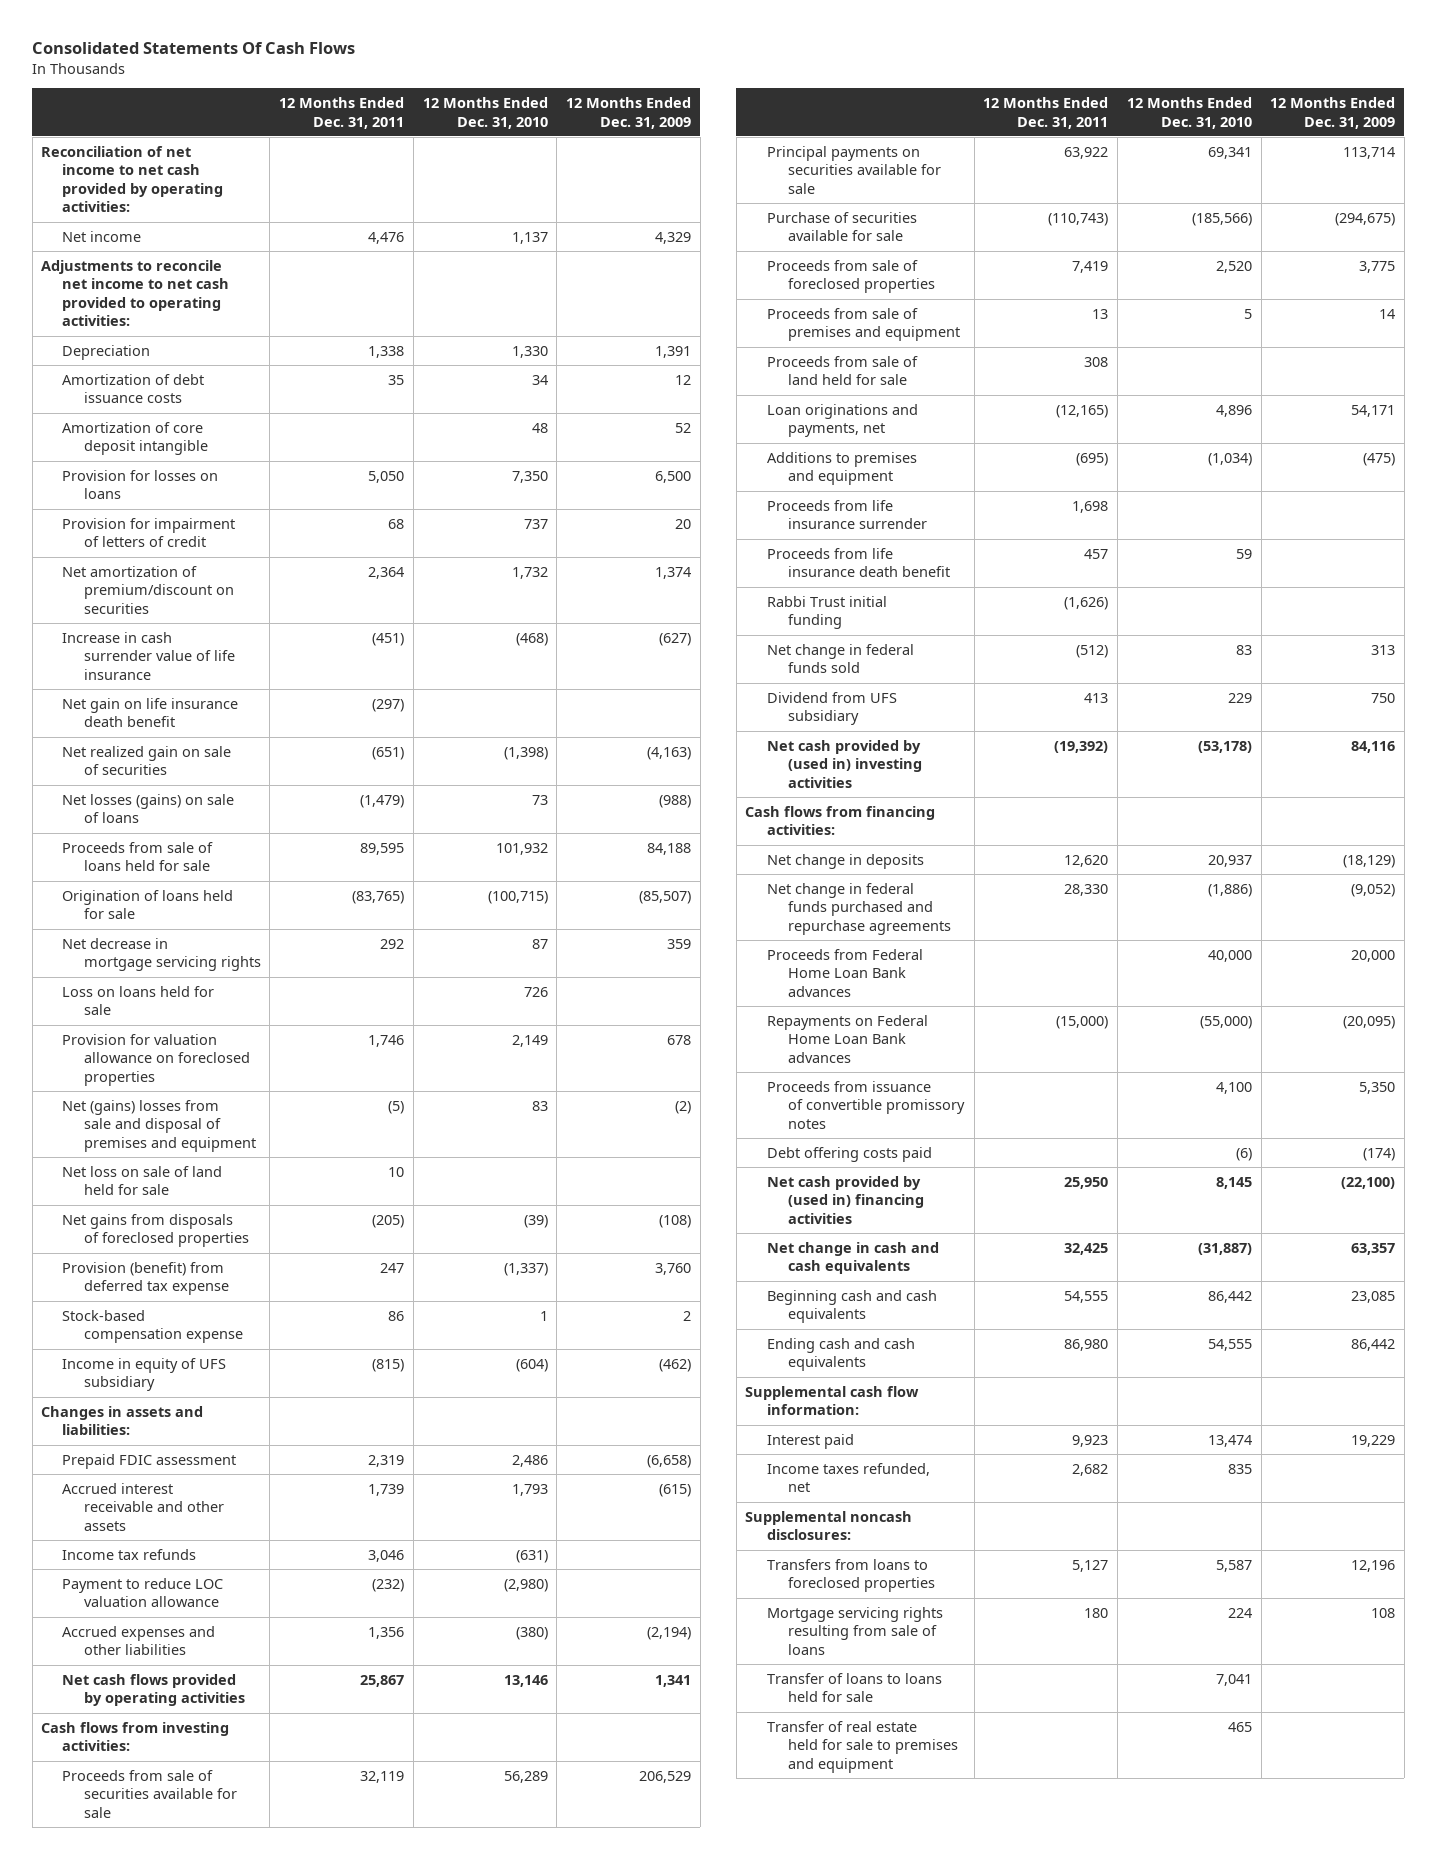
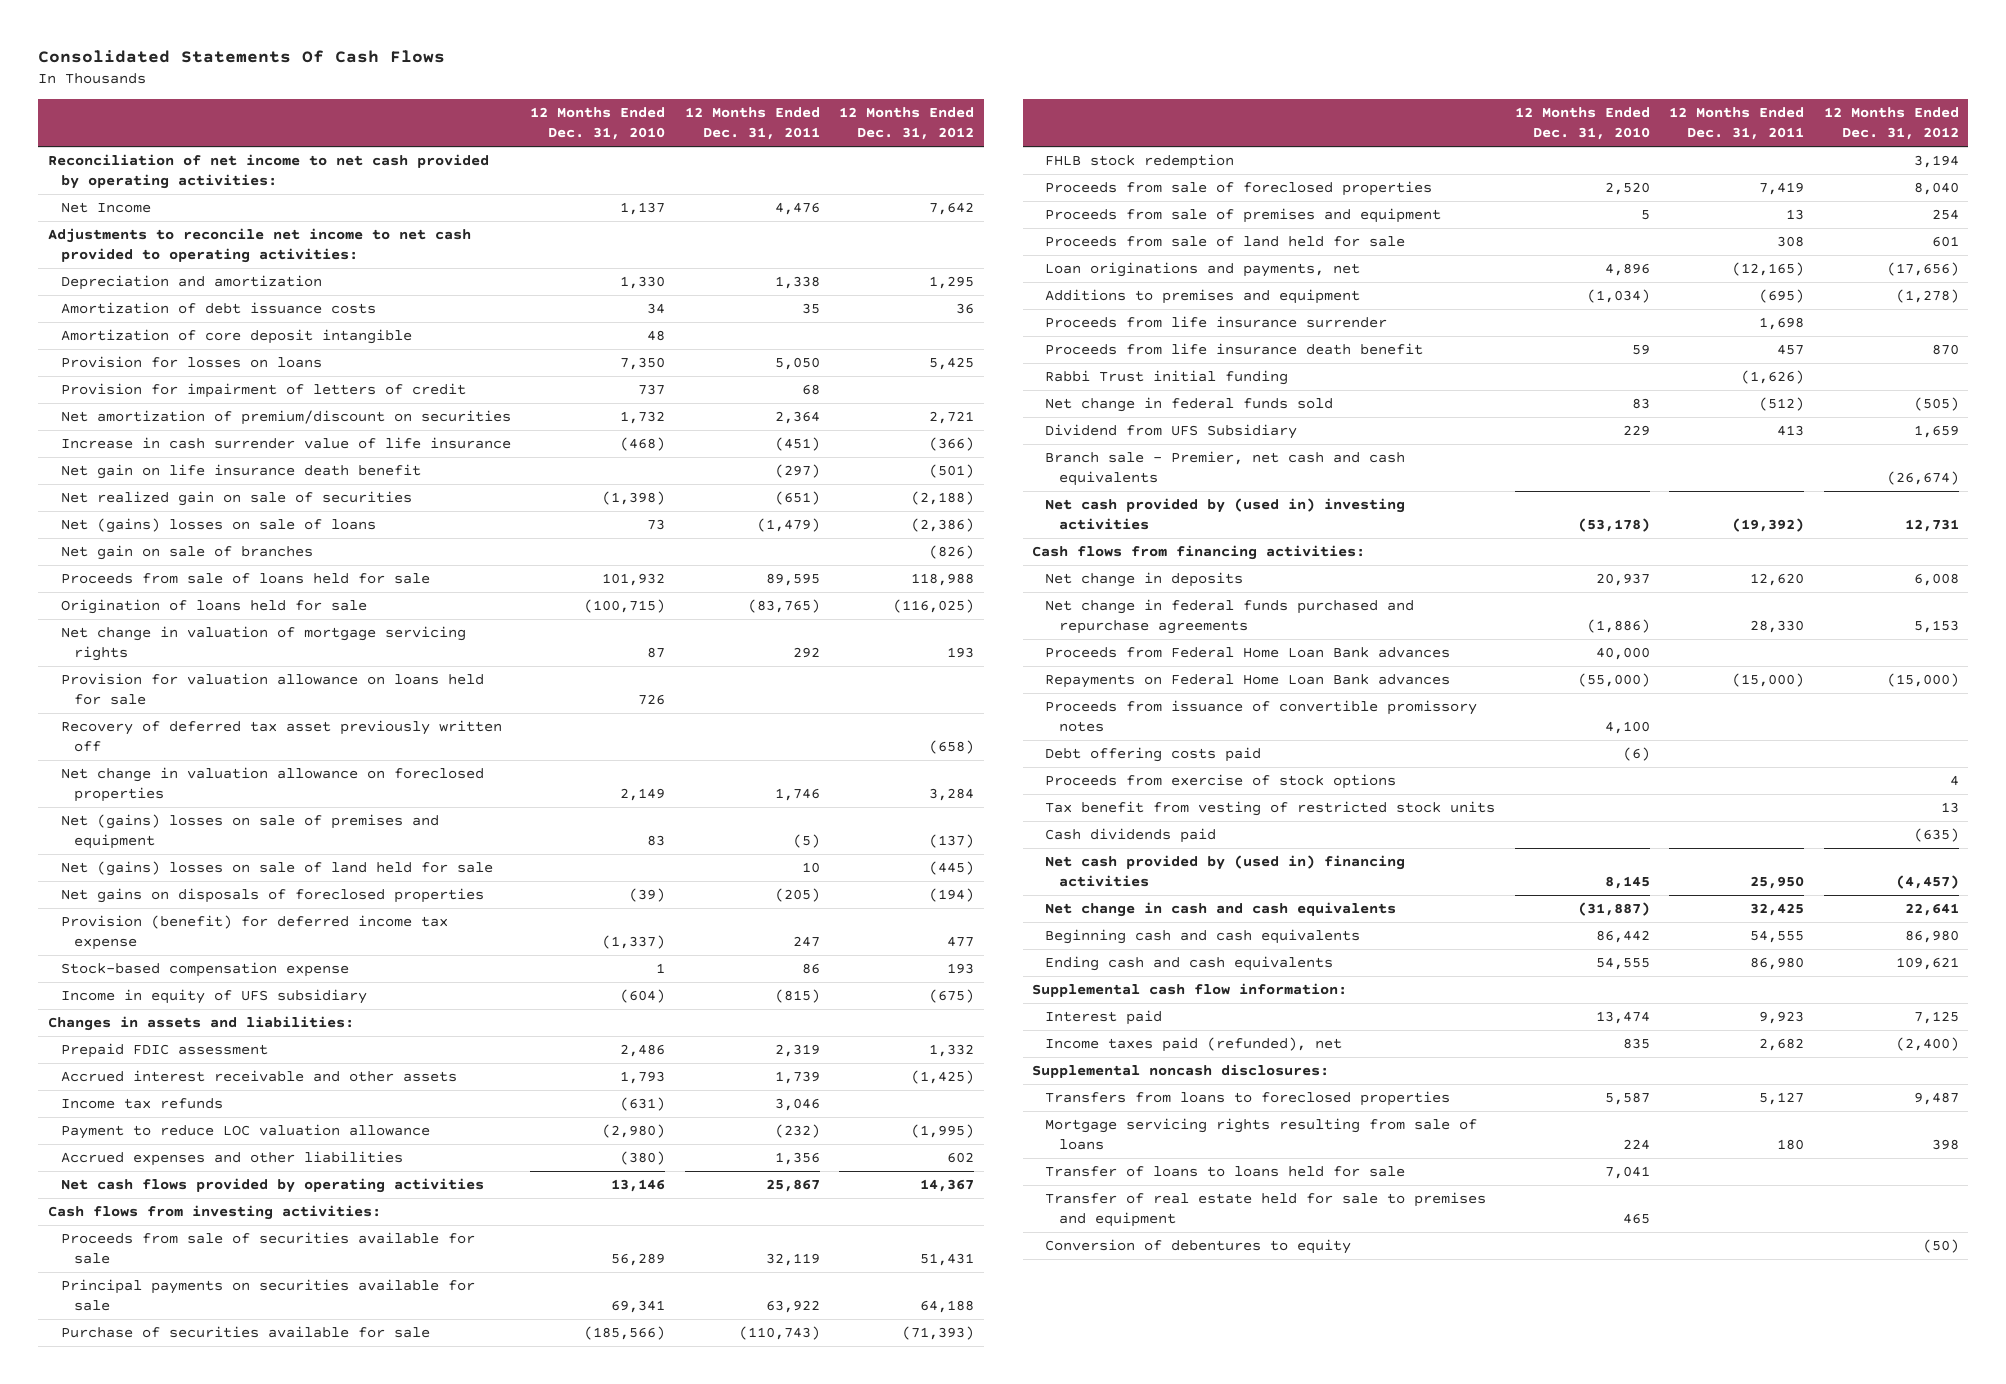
- | 12 Months Ended Dec. 31, 2011 | 12 Months Ended Dec. 31, 2010 | 12 Months Ended Dec. 31, 2009
+ | 12 Months Ended Dec. 31, 2010 | 12 Months Ended Dec. 31, 2011 | 12 Months Ended Dec. 31, 2012
- Net income | 4,476 | 1,137 | 4,329
+ Net Income | 1,137 | 4,476 | 7,642
- Depreciation | 1,338 | 1,330 | 1,391
+ Depreciation and amortization | 1,330 | 1,338 | 1,295
- Net losses (gains) on sale of loans | (1,479) | 73 | (988)
+ Net (gains) losses on sale of loans | 73 | (1,479) | (2,386)
+ Net gain on sale of branches | | | (826)
- Net decrease in mortgage servicing rights | 292 | 87 | 359
- Loss on loans held for sale | | 726 |
- Provision for valuation allowance on foreclosed properties | 1,746 | 2,149 | 678
- Net (gains) losses from sale and disposal of premises and equipment | (5) | 83 | (2)
- Net loss on sale of land held for sale | 10 | |
- Net gains from disposals of foreclosed properties | (205) | (39) | (108)
- Provision (benefit) from deferred tax expense | 247 | (1,337) | 3,760
+ Net change in valuation of mortgage servicing rights | 87 | 292 | 193
+ Provision for valuation allowance on loans held for sale | 726 | |
+ Recovery of deferred tax asset previously written off | | | (658)
+ Net change in valuation allowance on foreclosed properties | 2,149 | 1,746 | 3,284
+ Net (gains) losses on sale of premises and equipment | 83 | (5) | (137)
+ Net (gains) losses on sale of land held for sale | | 10 | (445)
+ Net gains on disposals of foreclosed properties | (39) | (205) | (194)
+ Provision (benefit) for deferred income tax expense | (1,337) | 247 | 477
+ FHLB stock redemption | | | 3,194
- Dividend from UFS subsidiary | 413 | 229 | 750
+ Dividend from UFS Subsidiary | 229 | 413 | 1,659
+ Branch sale - Premier, net cash and cash equivalents | | | (26,674)
+ Proceeds from exercise of stock options | | | 4
+ Tax benefit from vesting of restricted stock units | | | 13
+ Cash dividends paid | | | (635)
- Income taxes refunded, net | 2,682 | 835 |
+ Income taxes paid (refunded), net | 835 | 2,682 | (2,400)
+ Conversion of debentures to equity | | | (50)

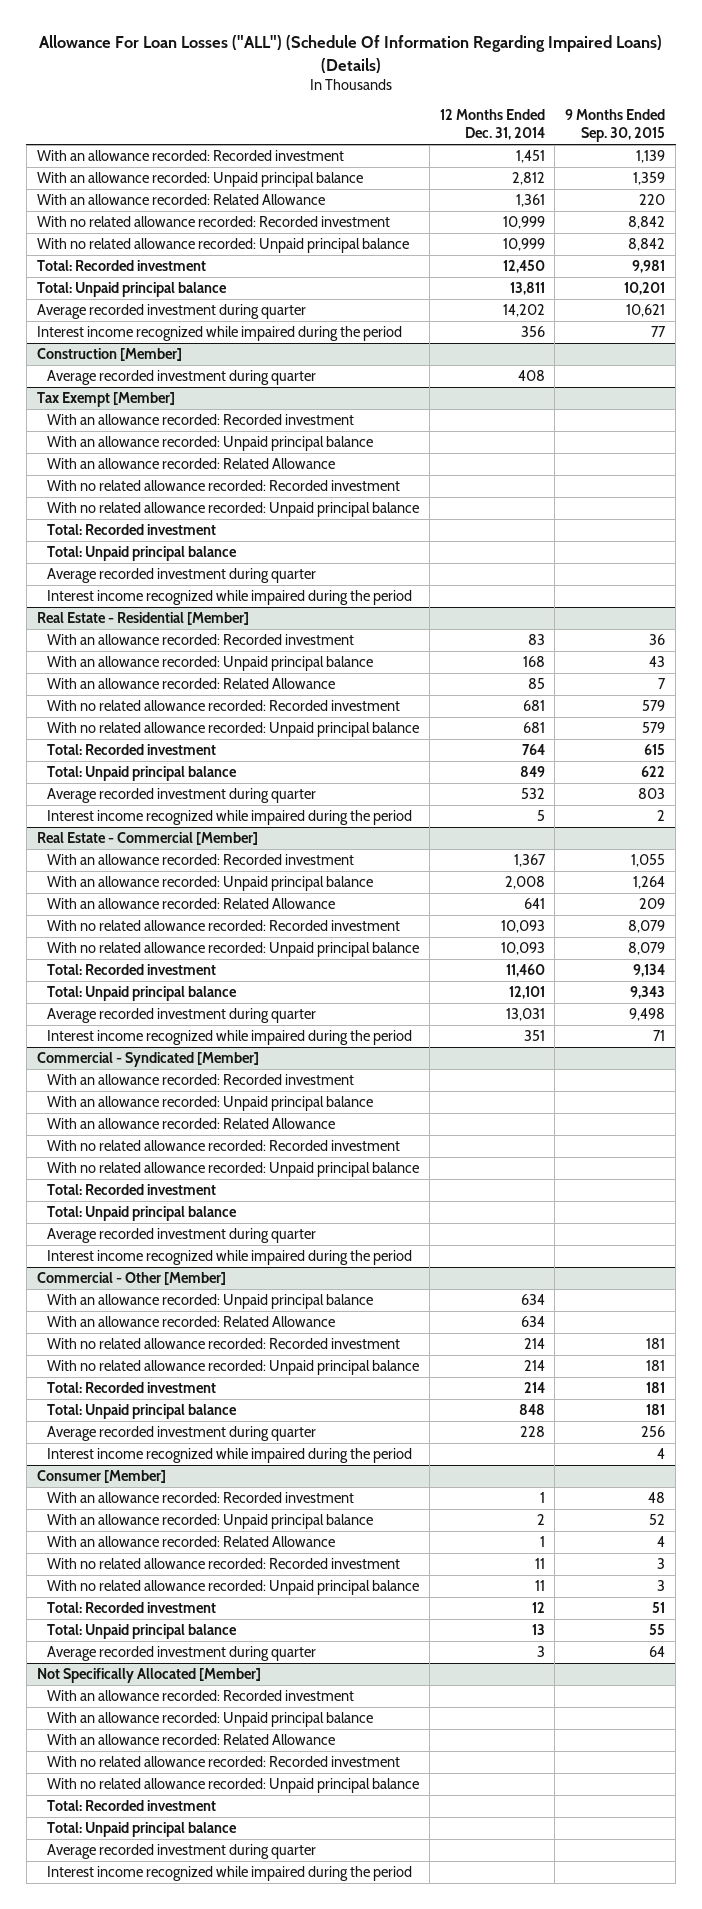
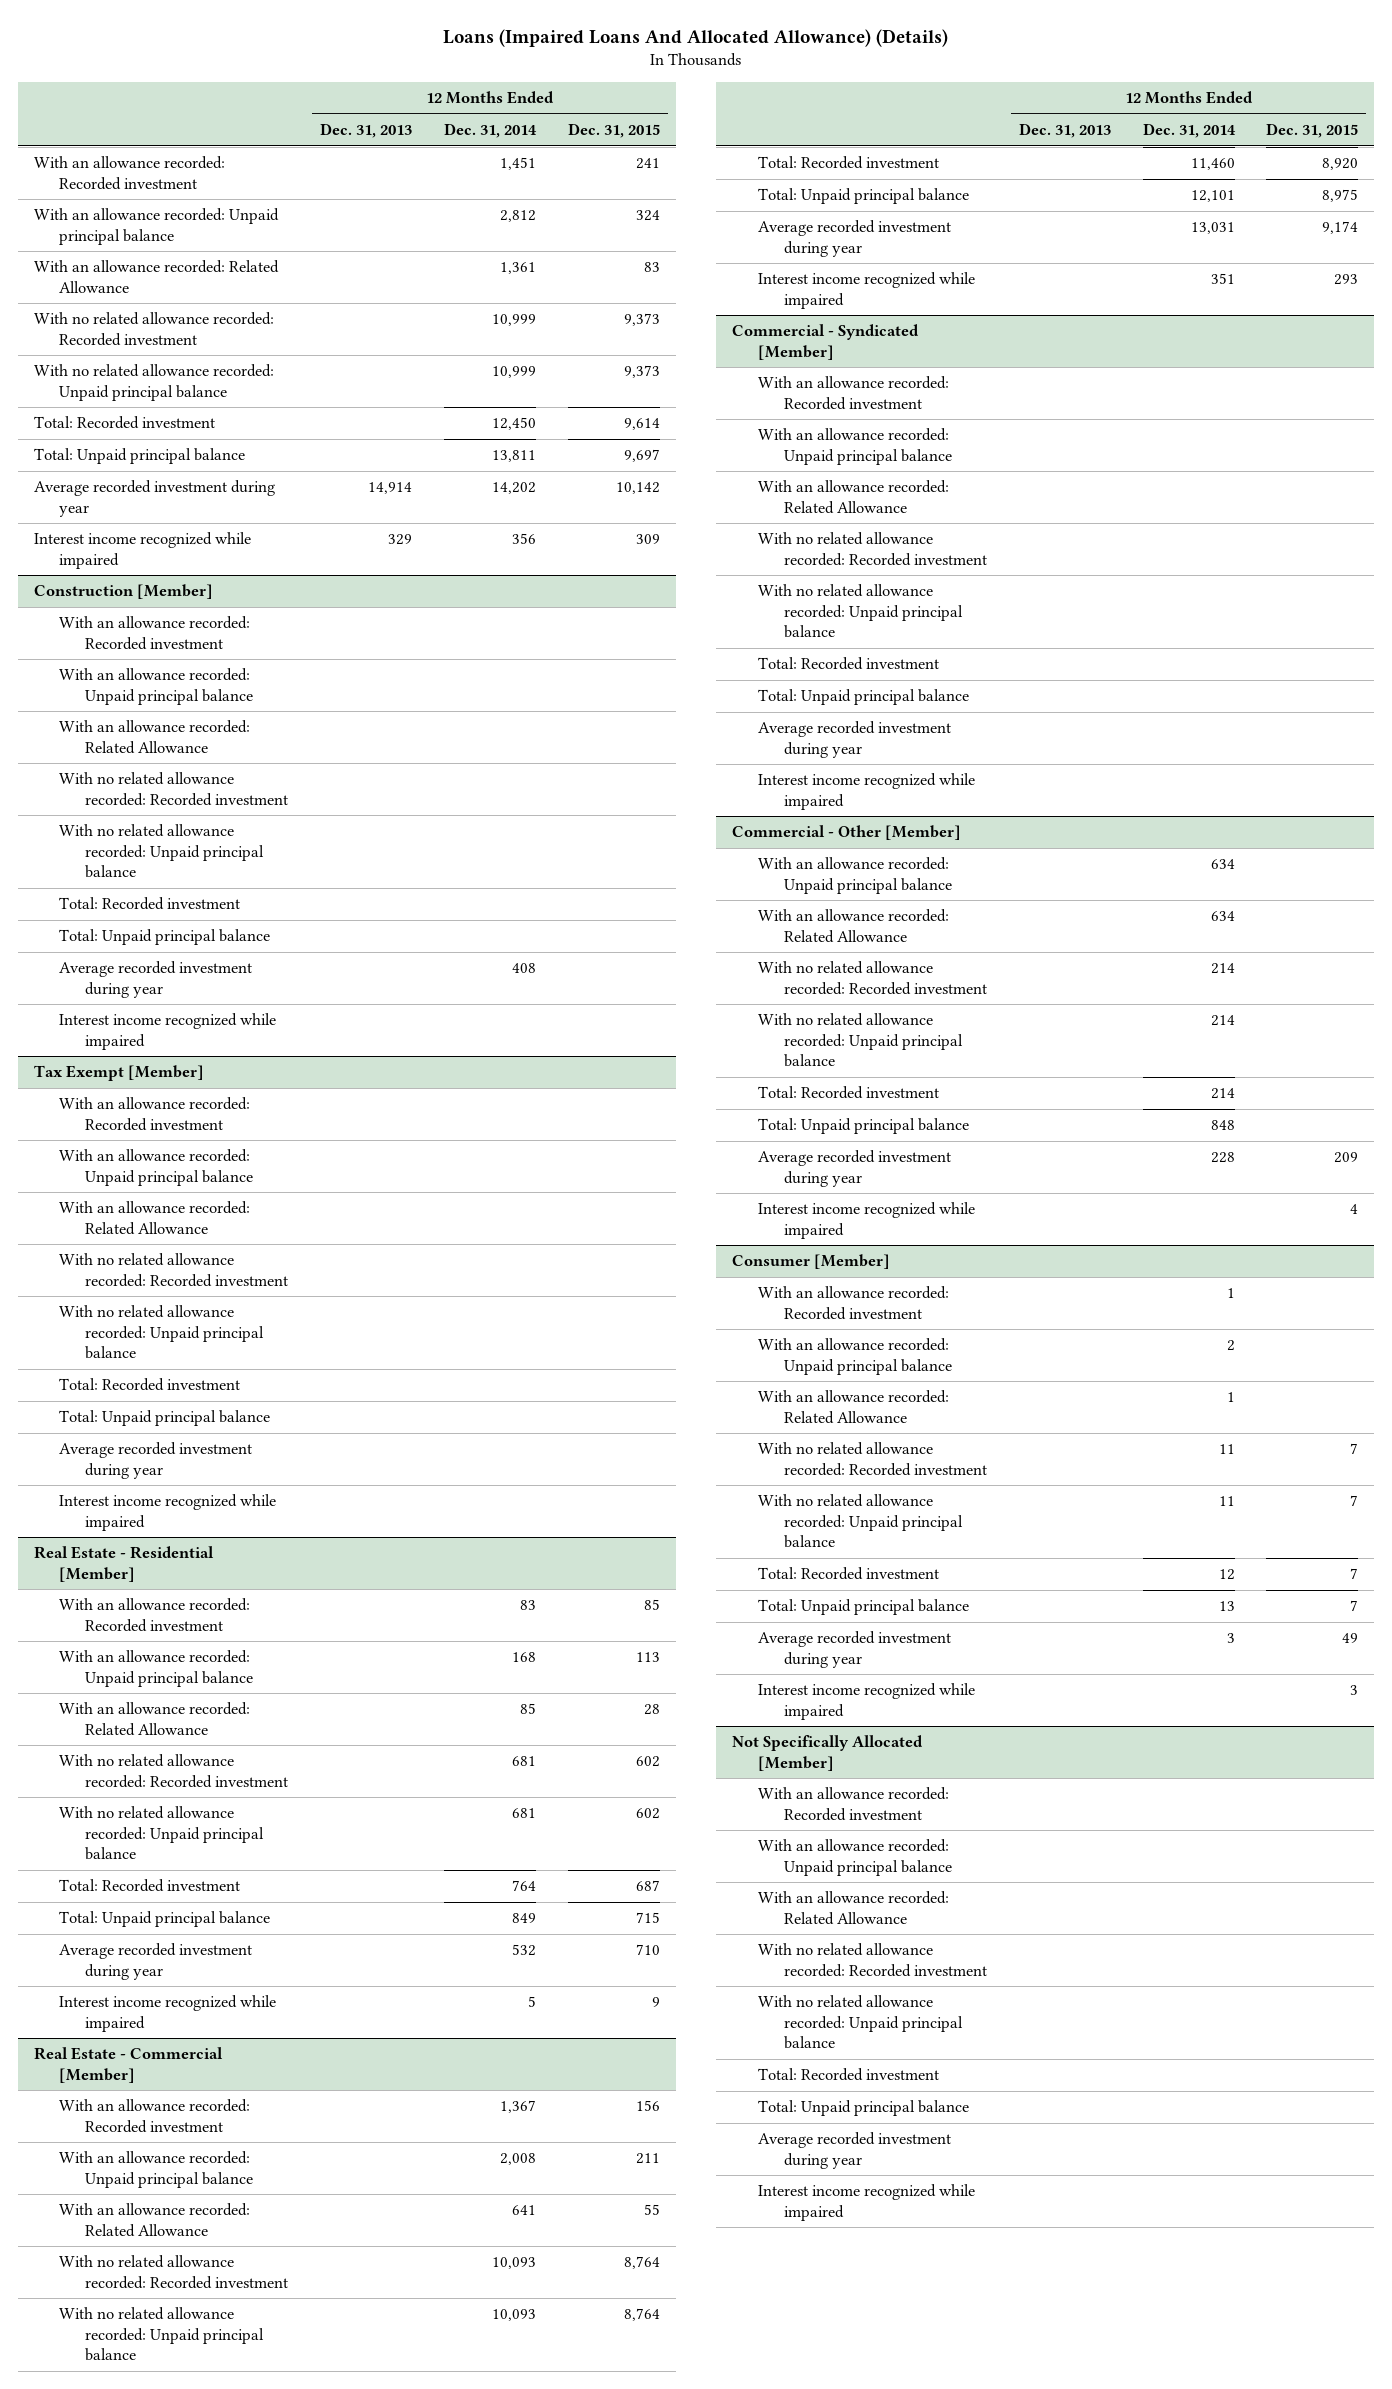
- Allowance For Loan Losses ("ALL") (Schedule Of Information Regarding Impaired Loans) (Details)
+ Loans (Impaired Loans And Allocated Allowance) (Details)
- | 12 Months Ended Dec. 31, 2014 | 9 Months Ended Sep. 30, 2015
+ | 12 Months Ended Dec. 31, 2013 | 12 Months Ended Dec. 31, 2014 | 12 Months Ended Dec. 31, 2015
- Average recorded investment during quarter | 14,202 | 10,621
- Interest income recognized while impaired during the period | 356 | 77
+ Average recorded investment during year | 14,914 | 14,202 | 10,142
+ Interest income recognized while impaired | 329 | 356 | 309
@ Construction [Member]
- Average recorded investment during quarter | 408 |
+ With an allowance recorded: Recorded investment
+ With an allowance recorded: Unpaid principal balance
+ With an allowance recorded: Related Allowance
+ With no related allowance recorded: Recorded investment
+ With no related allowance recorded: Unpaid principal balance
+ Total: Recorded investment
+ Total: Unpaid principal balance
+ Average recorded investment during year | | 408 |
+ Interest income recognized while impaired
@ Tax Exempt [Member]
- Average recorded investment during quarter
- Interest income recognized while impaired during the period
+ Average recorded investment during year
+ Interest income recognized while impaired
@ Real Estate - Residential [Member]
- Average recorded investment during quarter | 532 | 803
- Interest income recognized while impaired during the period | 5 | 2
+ Average recorded investment during year | | 532 | 710
+ Interest income recognized while impaired | | 5 | 9
@ Real Estate - Commercial [Member]
- Average recorded investment during quarter | 13,031 | 9,498
- Interest income recognized while impaired during the period | 351 | 71
+ Average recorded investment during year | | 13,031 | 9,174
+ Interest income recognized while impaired | | 351 | 293
@ Commercial - Syndicated [Member]
- Average recorded investment during quarter
- Interest income recognized while impaired during the period
+ Average recorded investment during year
+ Interest income recognized while impaired
@ Commercial - Other [Member]
- Average recorded investment during quarter | 228 | 256
- Interest income recognized while impaired during the period | | 4
+ Average recorded investment during year | | 228 | 209
+ Interest income recognized while impaired | | | 4
@ Consumer [Member]
- Average recorded investment during quarter | 3 | 64
+ Average recorded investment during year | | 3 | 49
+ Interest income recognized while impaired | | | 3
@ Not Specifically Allocated [Member]
- Average recorded investment during quarter
- Interest income recognized while impaired during the period
+ Average recorded investment during year
+ Interest income recognized while impaired

